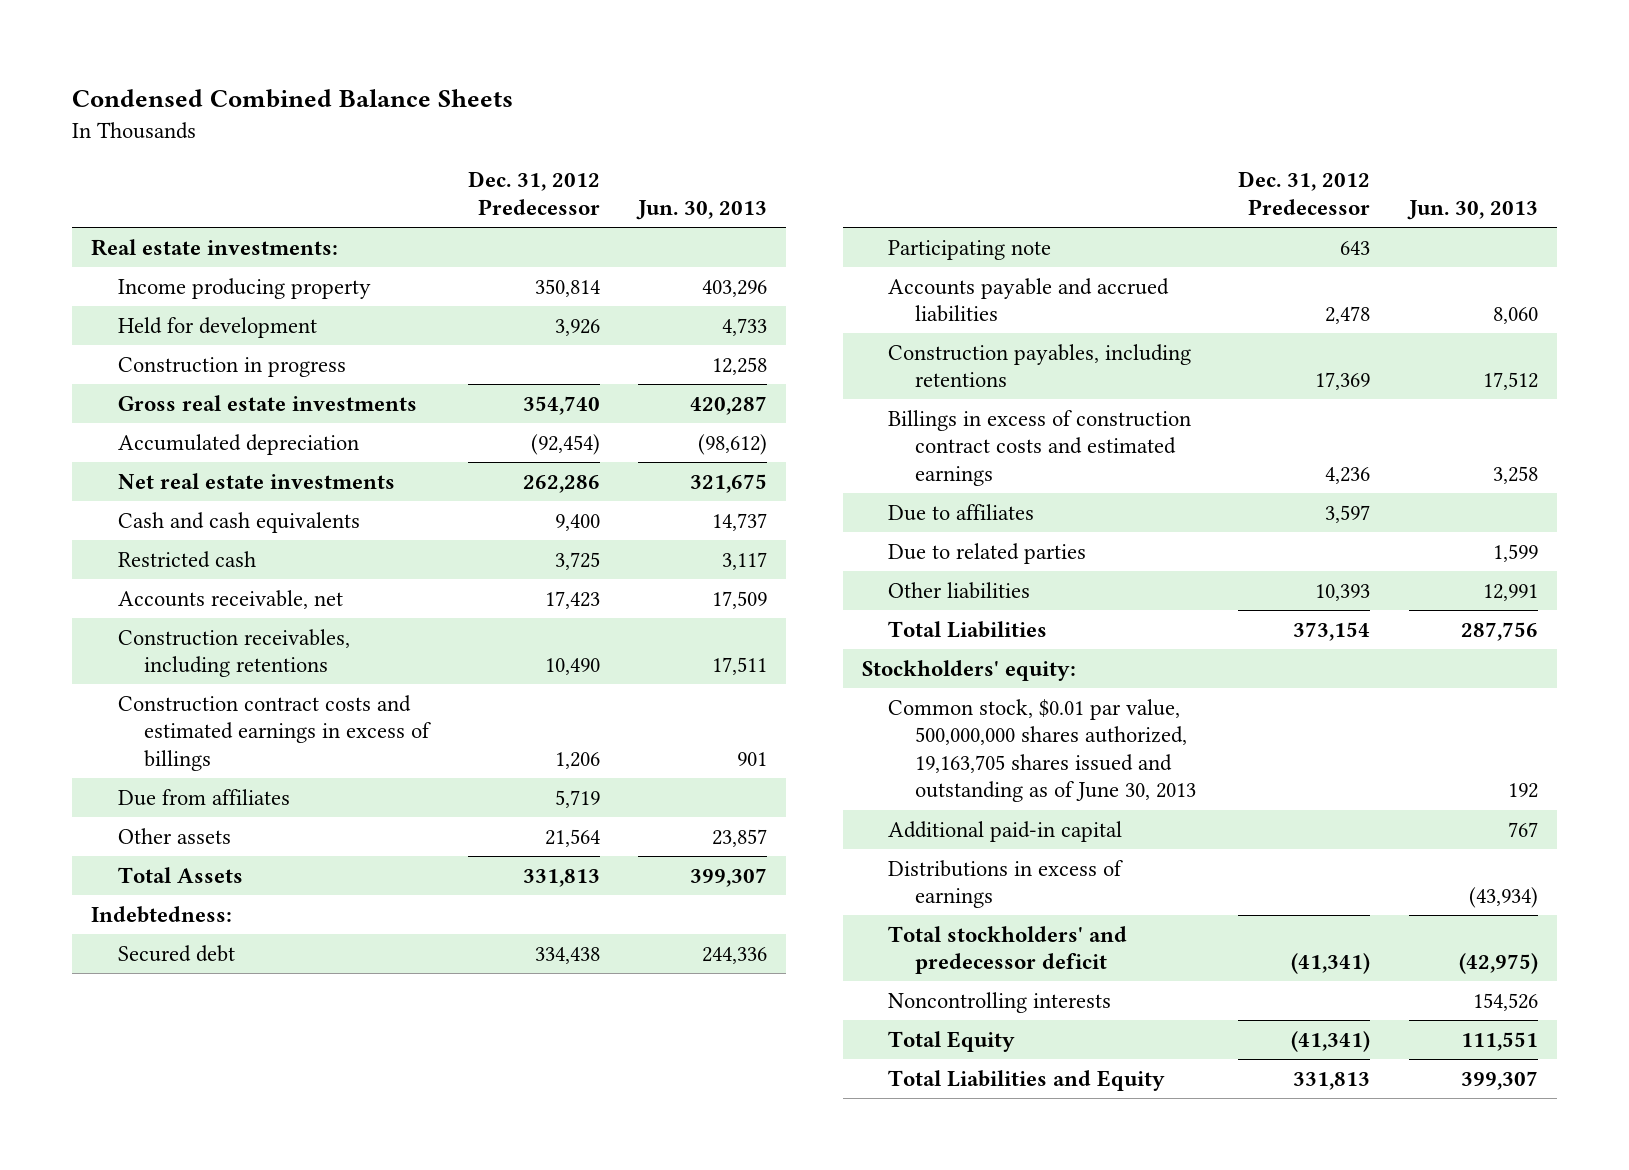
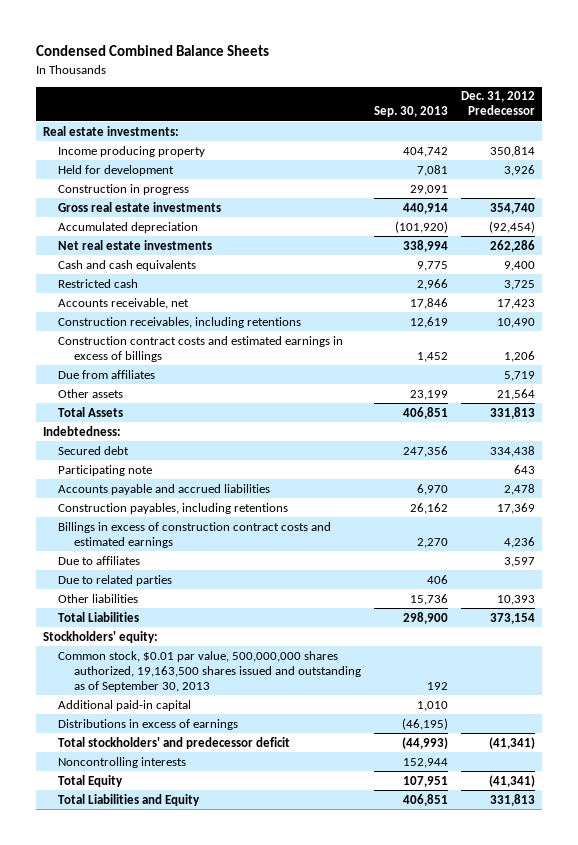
- | Dec. 31, 2012 Predecessor | Jun. 30, 2013
+ | Sep. 30, 2013 | Dec. 31, 2012 Predecessor
- Common stock, $0.01 par value, 500,000,000 shares authorized, 19,163,705 shares issued and outstanding as of June 30, 2013 | | 192
+ Common stock, $0.01 par value, 500,000,000 shares authorized, 19,163,500 shares issued and outstanding as of September 30, 2013 | 192 |

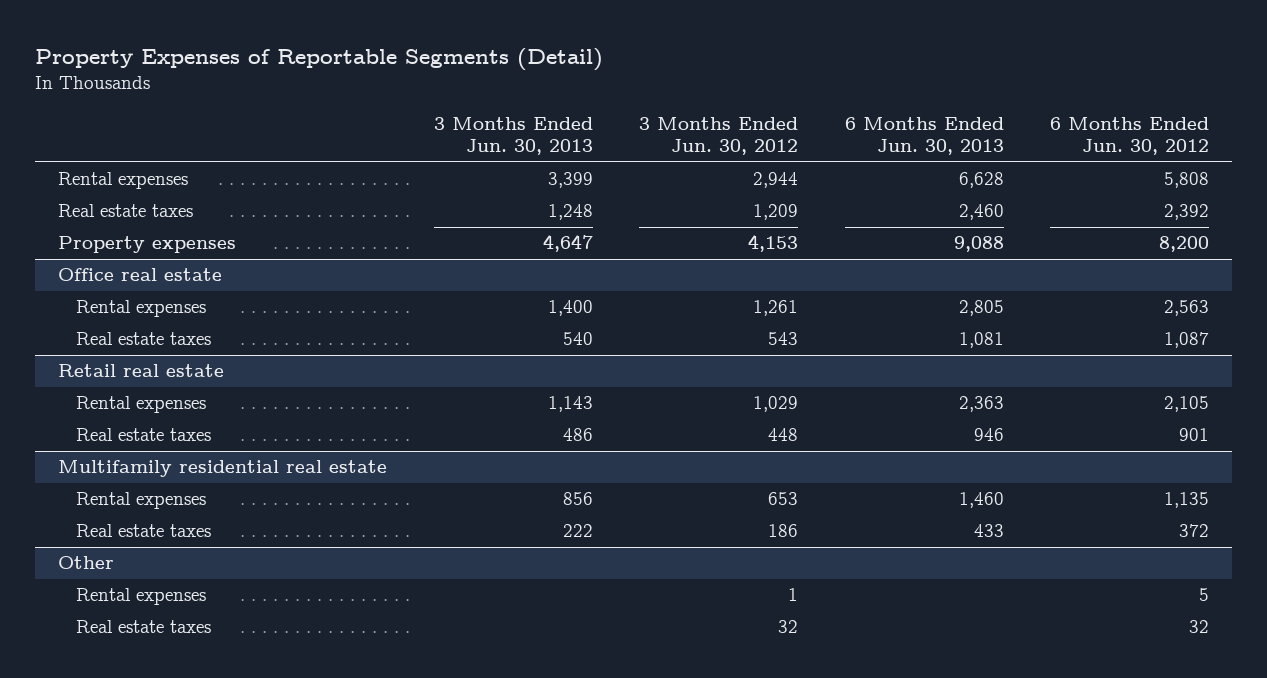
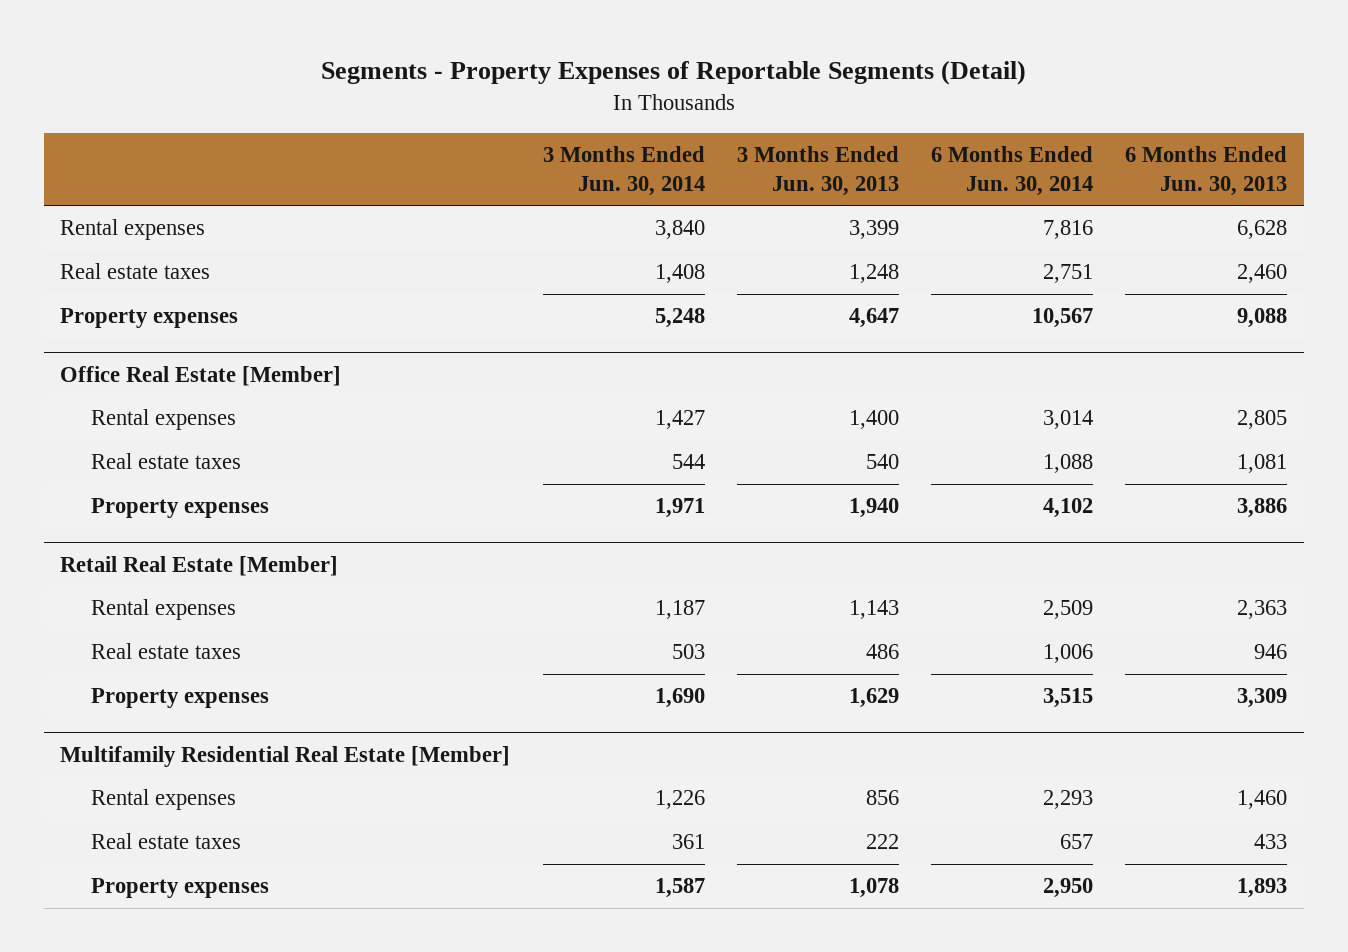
- Property Expenses of Reportable Segments (Detail)
+ Segments - Property Expenses of Reportable Segments (Detail)
- | 3 Months Ended Jun. 30, 2013 | 3 Months Ended Jun. 30, 2012 | 6 Months Ended Jun. 30, 2013 | 6 Months Ended Jun. 30, 2012
+ | 3 Months Ended Jun. 30, 2014 | 3 Months Ended Jun. 30, 2013 | 6 Months Ended Jun. 30, 2014 | 6 Months Ended Jun. 30, 2013
- Office real estate
+ Office Real Estate [Member]
- Retail real estate
+ Property expenses | 1,971 | 1,940 | 4,102 | 3,886
+ Retail Real Estate [Member]
- Multifamily residential real estate
+ Property expenses | 1,690 | 1,629 | 3,515 | 3,309
+ Multifamily Residential Real Estate [Member]
- Other
- Rental expenses | | 1 | | 5
- Real estate taxes | | 32 | | 32
+ Property expenses | 1,587 | 1,078 | 2,950 | 1,893

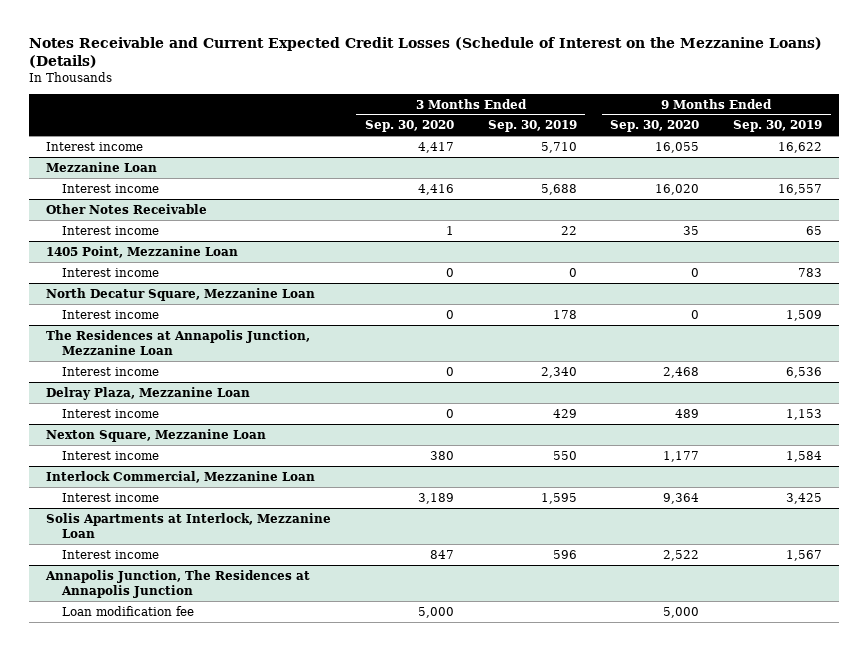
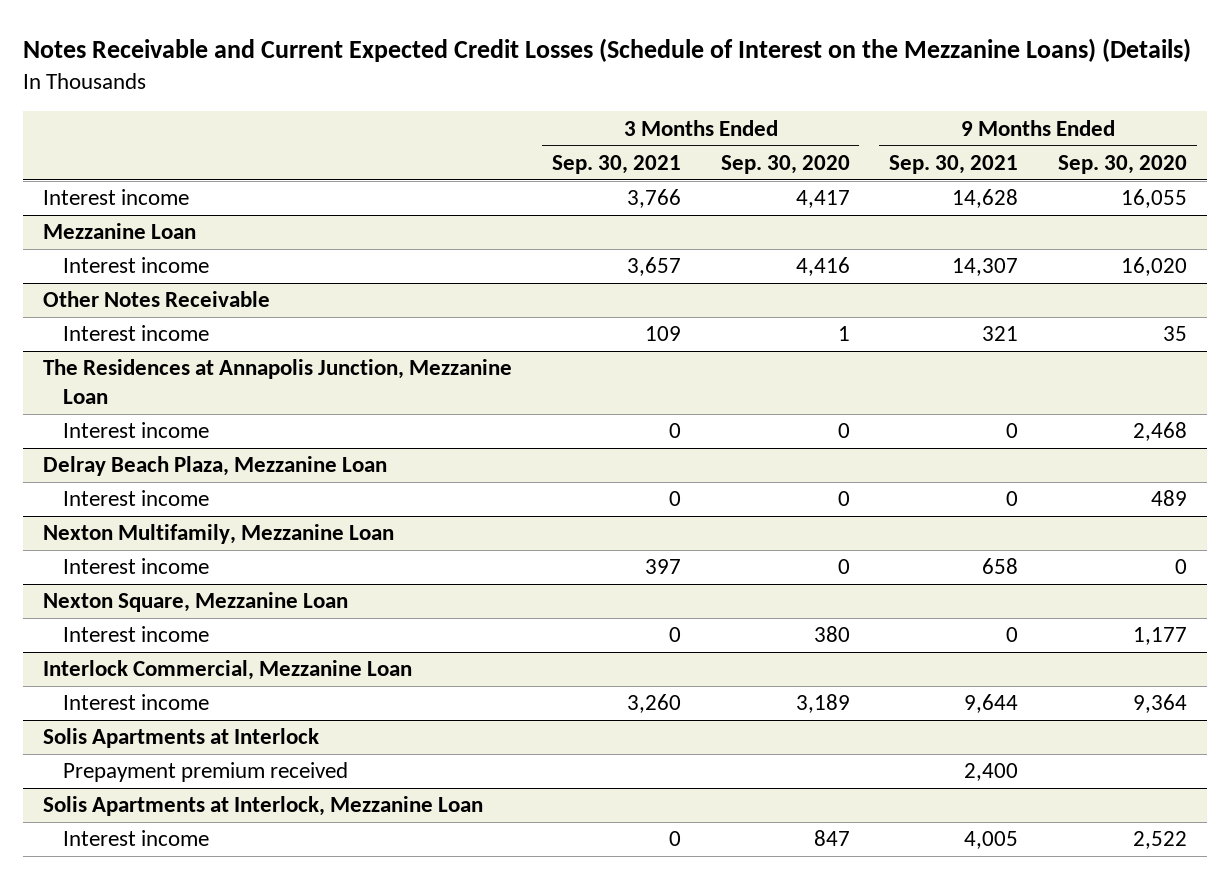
- | 3 Months Ended Sep. 30, 2020 | 3 Months Ended Sep. 30, 2019 | 9 Months Ended Sep. 30, 2020 | 9 Months Ended Sep. 30, 2019
+ | 3 Months Ended Sep. 30, 2021 | 3 Months Ended Sep. 30, 2020 | 9 Months Ended Sep. 30, 2021 | 9 Months Ended Sep. 30, 2020
- 1405 Point, Mezzanine Loan
- Interest income | 0 | 0 | 0 | 783
- North Decatur Square, Mezzanine Loan
- Interest income | 0 | 178 | 0 | 1,509
- Delray Plaza, Mezzanine Loan
+ Delray Beach Plaza, Mezzanine Loan
+ Nexton Multifamily, Mezzanine Loan
+ Interest income | 397 | 0 | 658 | 0
+ Solis Apartments at Interlock
+ Prepayment premium received | | | 2,400 |
- Annapolis Junction, The Residences at Annapolis Junction
- Loan modification fee | 5,000 | | 5,000 |

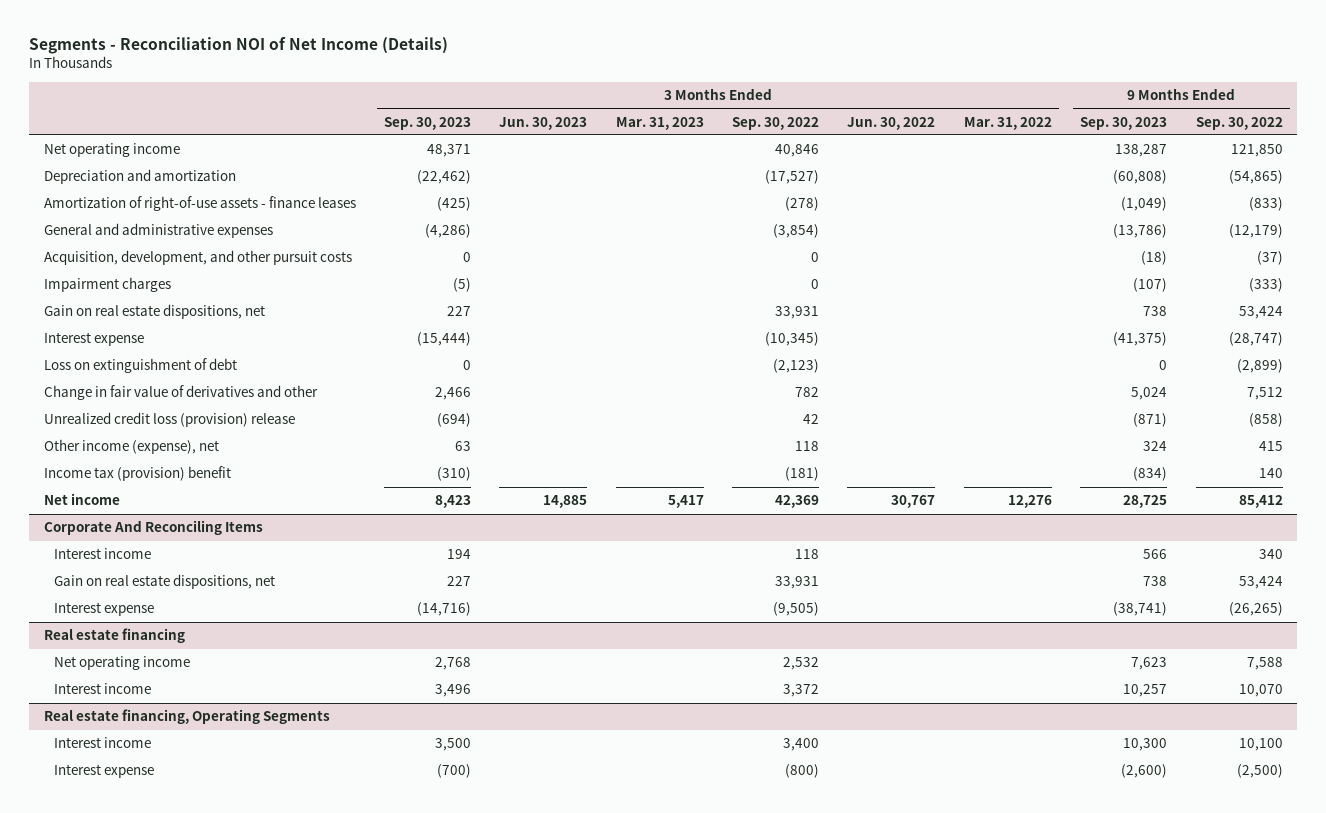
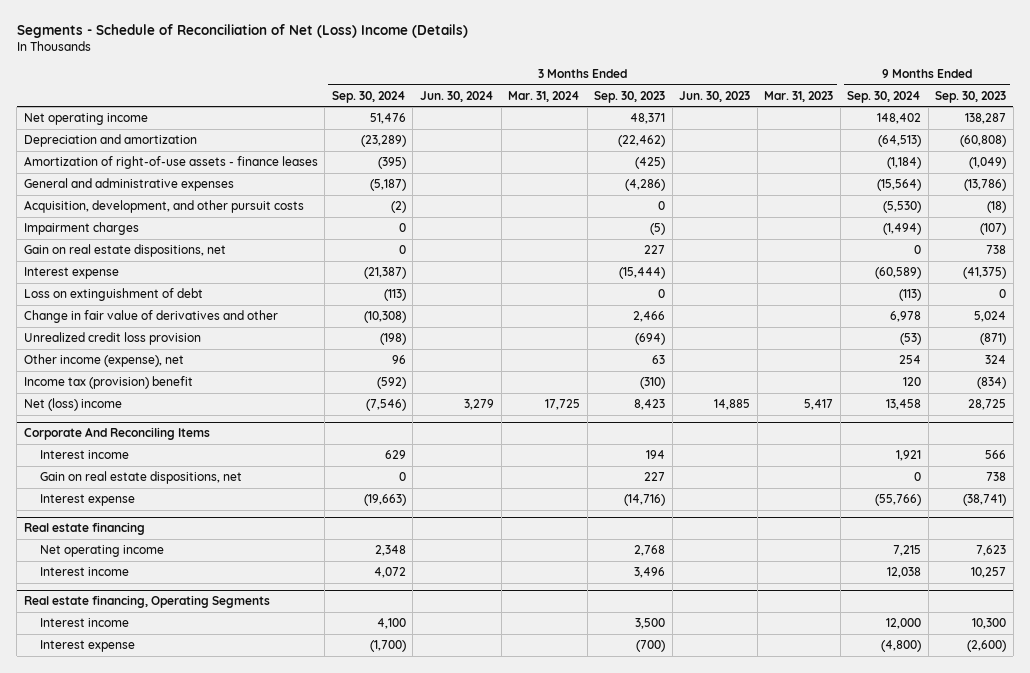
- Segments - Reconciliation NOI of Net Income (Details)
+ Segments - Schedule of Reconciliation of Net (Loss) Income (Details)
- | 3 Months Ended Sep. 30, 2023 | 3 Months Ended Jun. 30, 2023 | 3 Months Ended Mar. 31, 2023 | 3 Months Ended Sep. 30, 2022 | 3 Months Ended Jun. 30, 2022 | 3 Months Ended Mar. 31, 2022 | 9 Months Ended Sep. 30, 2023 | 9 Months Ended Sep. 30, 2022
+ | 3 Months Ended Sep. 30, 2024 | 3 Months Ended Jun. 30, 2024 | 3 Months Ended Mar. 31, 2024 | 3 Months Ended Sep. 30, 2023 | 3 Months Ended Jun. 30, 2023 | 3 Months Ended Mar. 31, 2023 | 9 Months Ended Sep. 30, 2024 | 9 Months Ended Sep. 30, 2023
- Unrealized credit loss (provision) release | (694) | | | 42 | | | (871) | (858)
+ Unrealized credit loss provision | (198) | | | (694) | | | (53) | (871)
- Net income | 8,423 | 14,885 | 5,417 | 42,369 | 30,767 | 12,276 | 28,725 | 85,412
+ Net (loss) income | (7,546) | 3,279 | 17,725 | 8,423 | 14,885 | 5,417 | 13,458 | 28,725

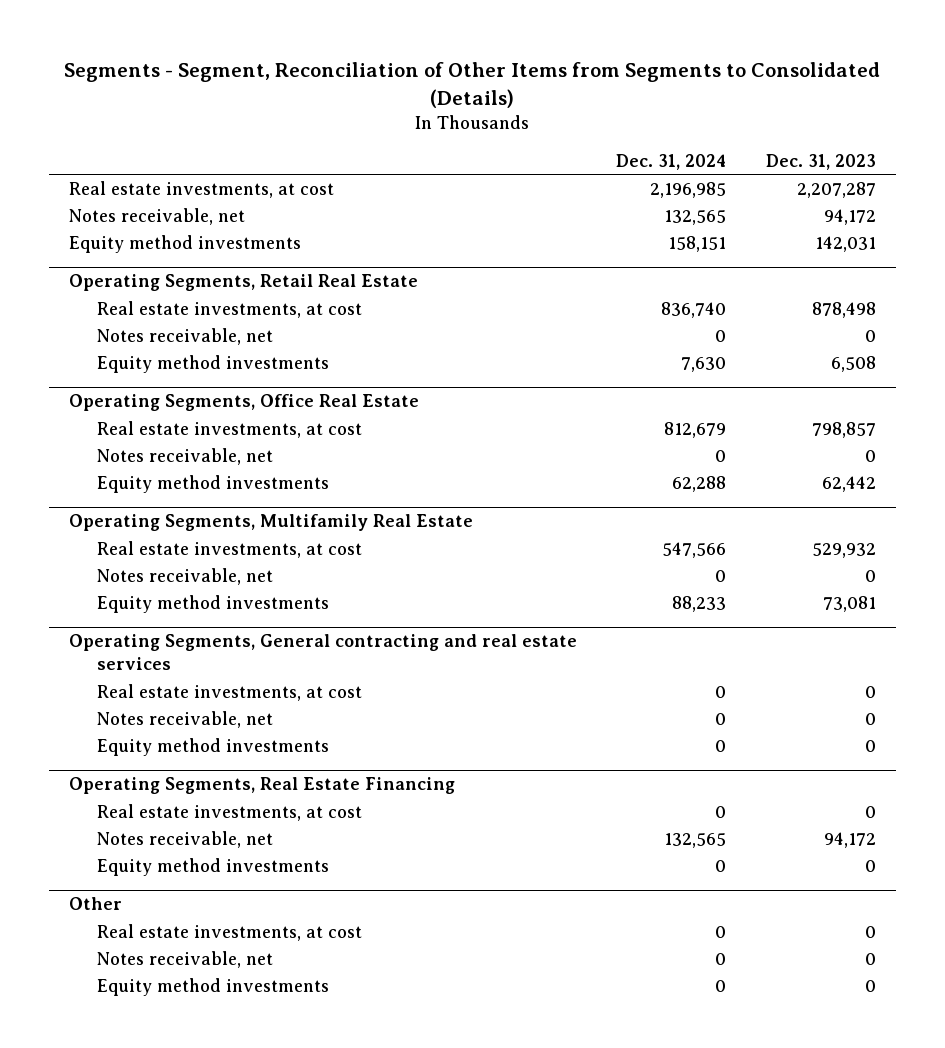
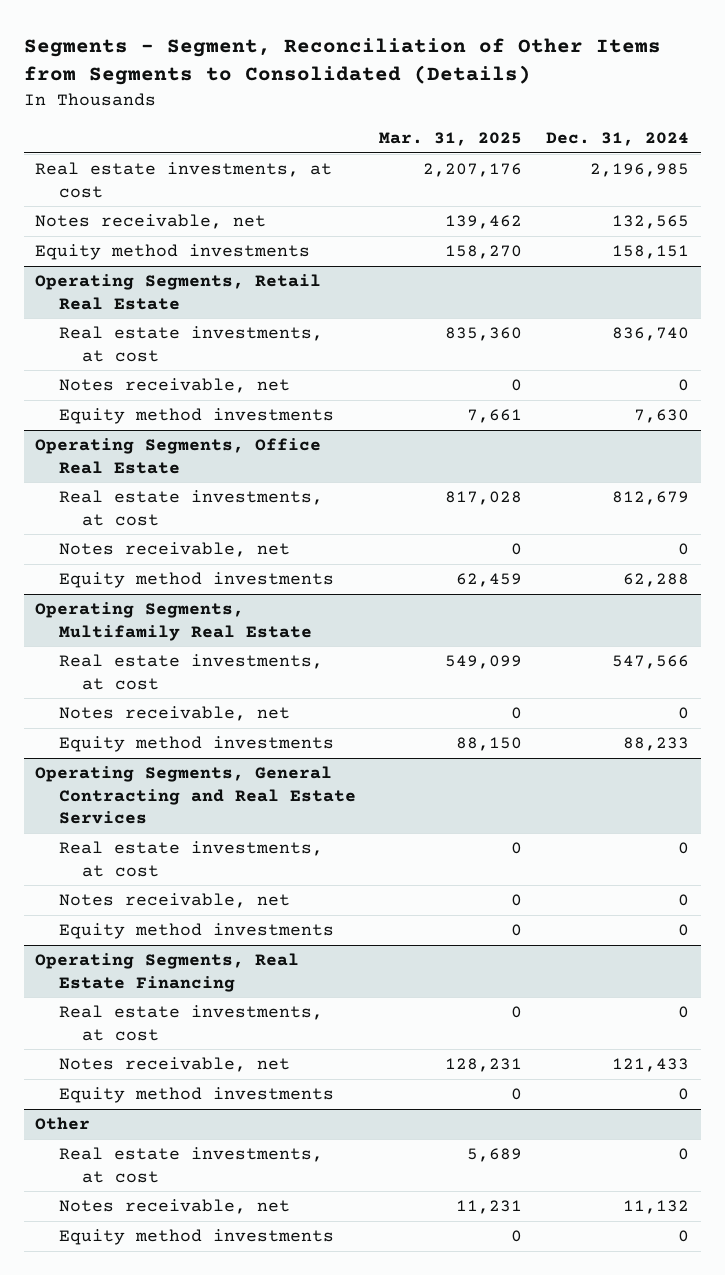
- | Dec. 31, 2024 | Dec. 31, 2023
+ | Mar. 31, 2025 | Dec. 31, 2024
- Operating Segments, General contracting and real estate services
+ Operating Segments, General Contracting and Real Estate Services
@ Operating Segments, Real Estate Financing
- Notes receivable, net | 132,565 | 94,172
+ Notes receivable, net | 128,231 | 121,433
@ Other
- Notes receivable, net | 0 | 0
+ Notes receivable, net | 11,231 | 11,132

